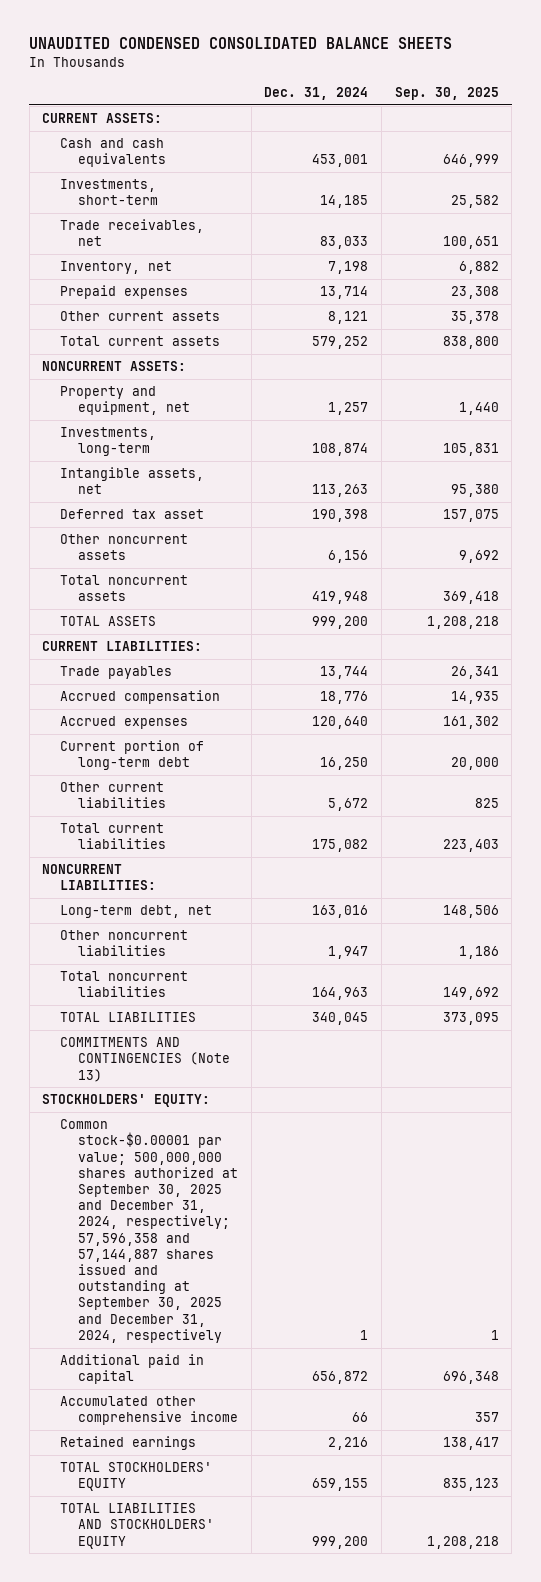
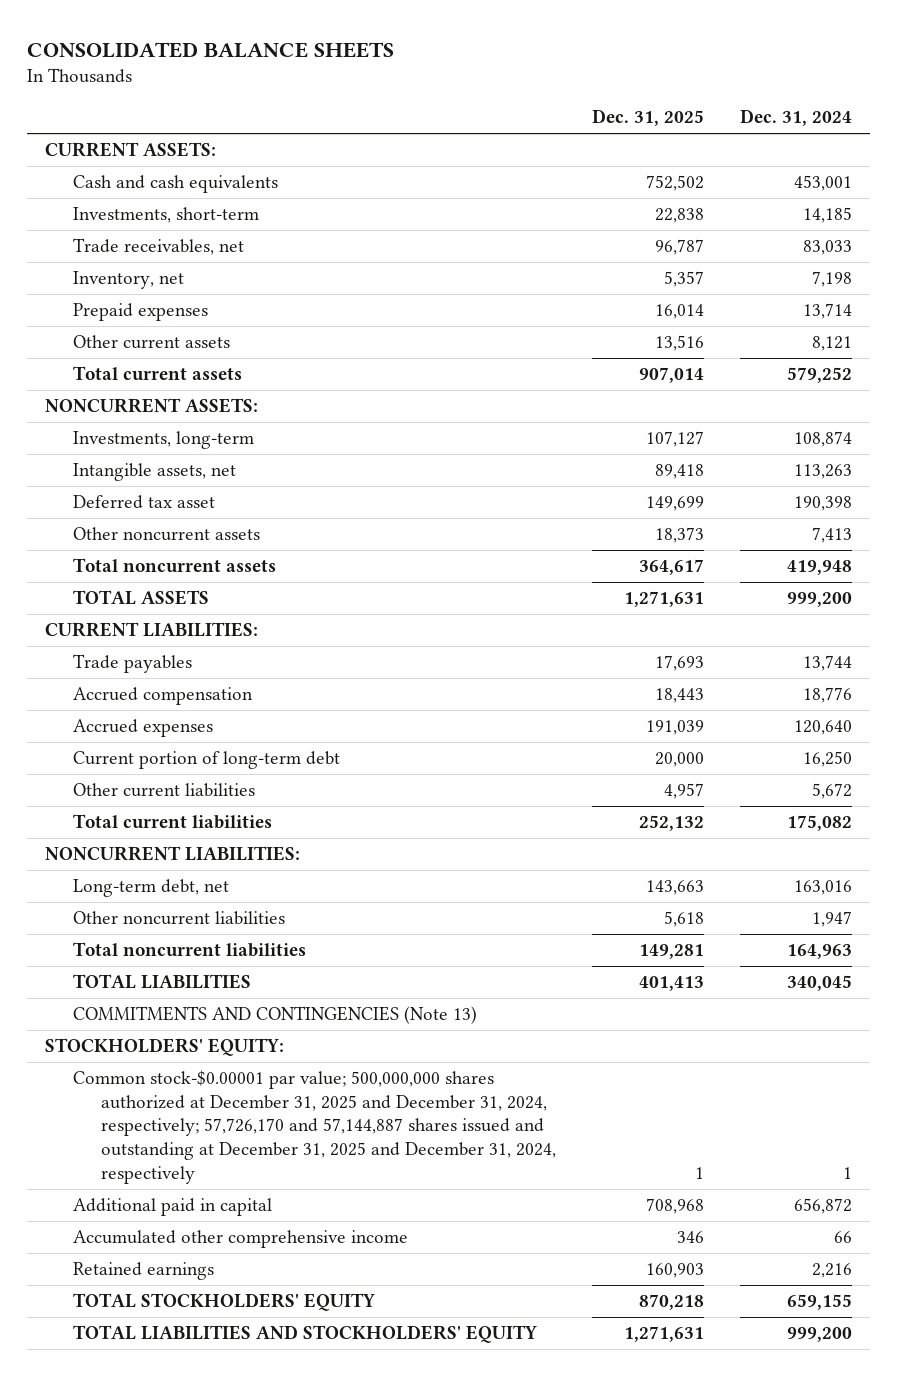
- UNAUDITED CONDENSED CONSOLIDATED BALANCE SHEETS
+ CONSOLIDATED BALANCE SHEETS
- | Dec. 31, 2024 | Sep. 30, 2025
+ | Dec. 31, 2025 | Dec. 31, 2024
- Property and equipment, net | 1,257 | 1,440
- Other noncurrent assets | 6,156 | 9,692
+ Other noncurrent assets | 18,373 | 7,413
- Common stock-$0.00001 par value; 500,000,000 shares authorized at September 30, 2025 and December 31, 2024, respectively; 57,596,358 and 57,144,887 shares issued and outstanding at September 30, 2025 and December 31, 2024, respectively | 1 | 1
+ Common stock-$0.00001 par value; 500,000,000 shares authorized at December 31, 2025 and December 31, 2024, respectively; 57,726,170 and 57,144,887 shares issued and outstanding at December 31, 2025 and December 31, 2024, respectively | 1 | 1

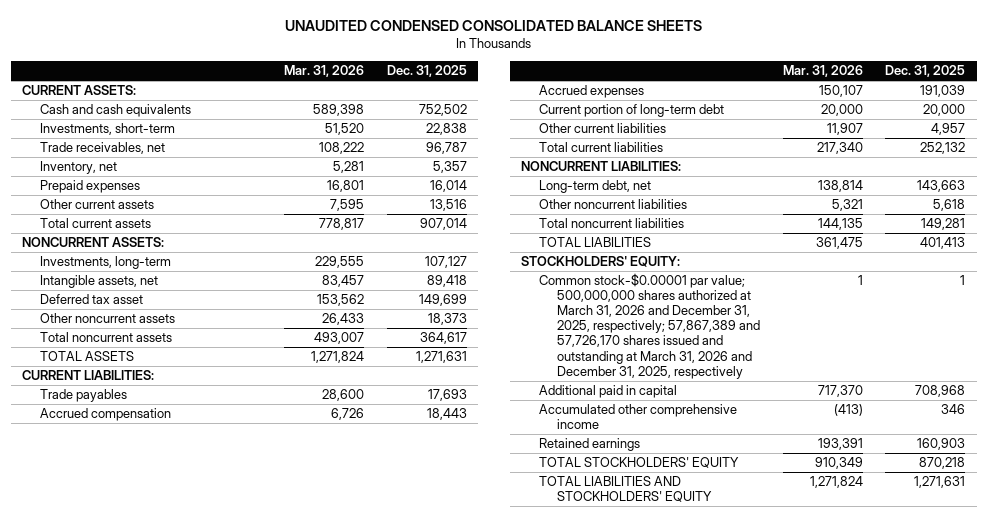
- CONSOLIDATED BALANCE SHEETS
+ UNAUDITED CONDENSED CONSOLIDATED BALANCE SHEETS
- | Dec. 31, 2025 | Dec. 31, 2024
+ | Mar. 31, 2026 | Dec. 31, 2025
- COMMITMENTS AND CONTINGENCIES (Note 13)
- Common stock-$0.00001 par value; 500,000,000 shares authorized at December 31, 2025 and December 31, 2024, respectively; 57,726,170 and 57,144,887 shares issued and outstanding at December 31, 2025 and December 31, 2024, respectively | 1 | 1
+ Common stock-$0.00001 par value; 500,000,000 shares authorized at March 31, 2026 and December 31, 2025, respectively; 57,867,389 and 57,726,170 shares issued and outstanding at March 31, 2026 and December 31, 2025, respectively | 1 | 1

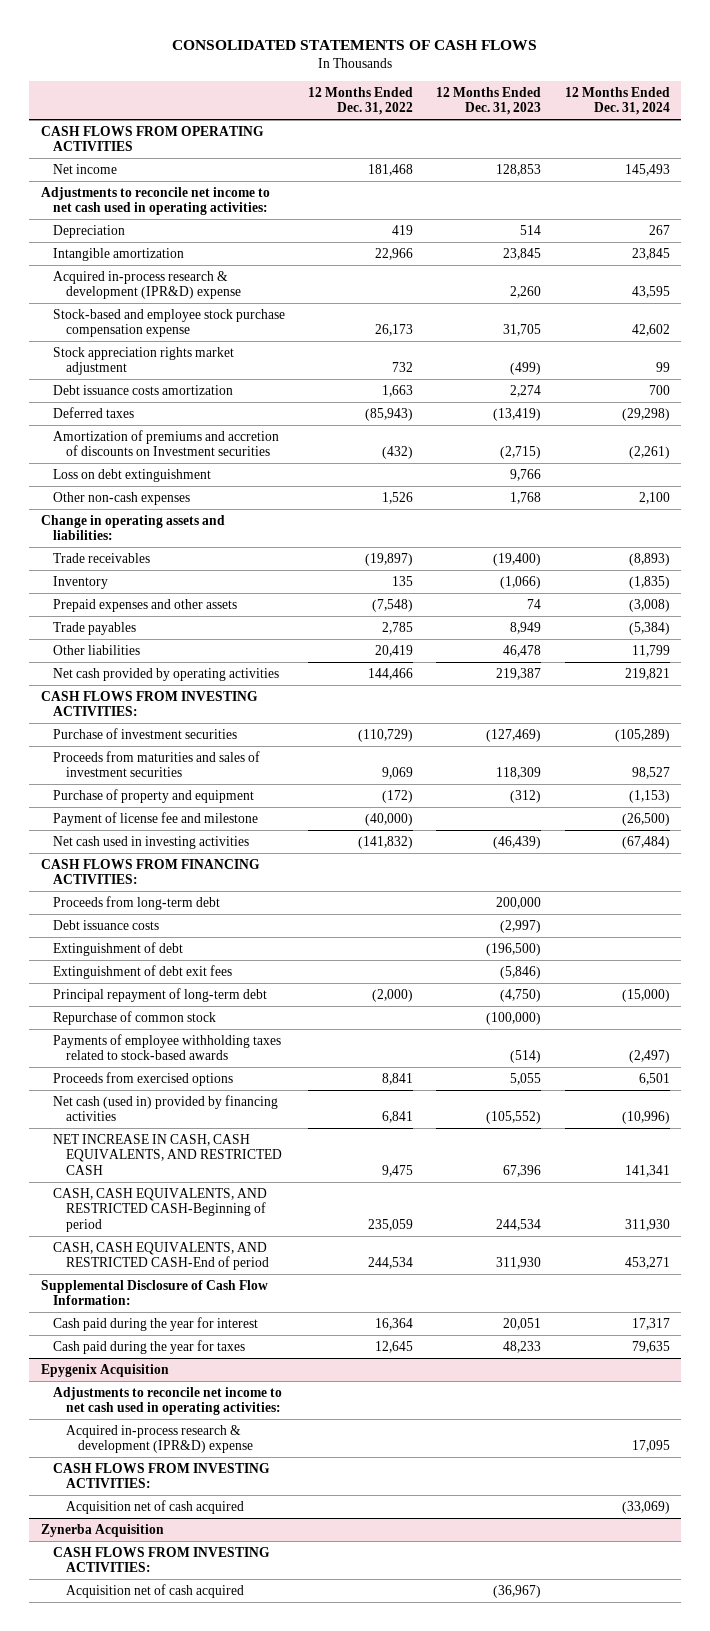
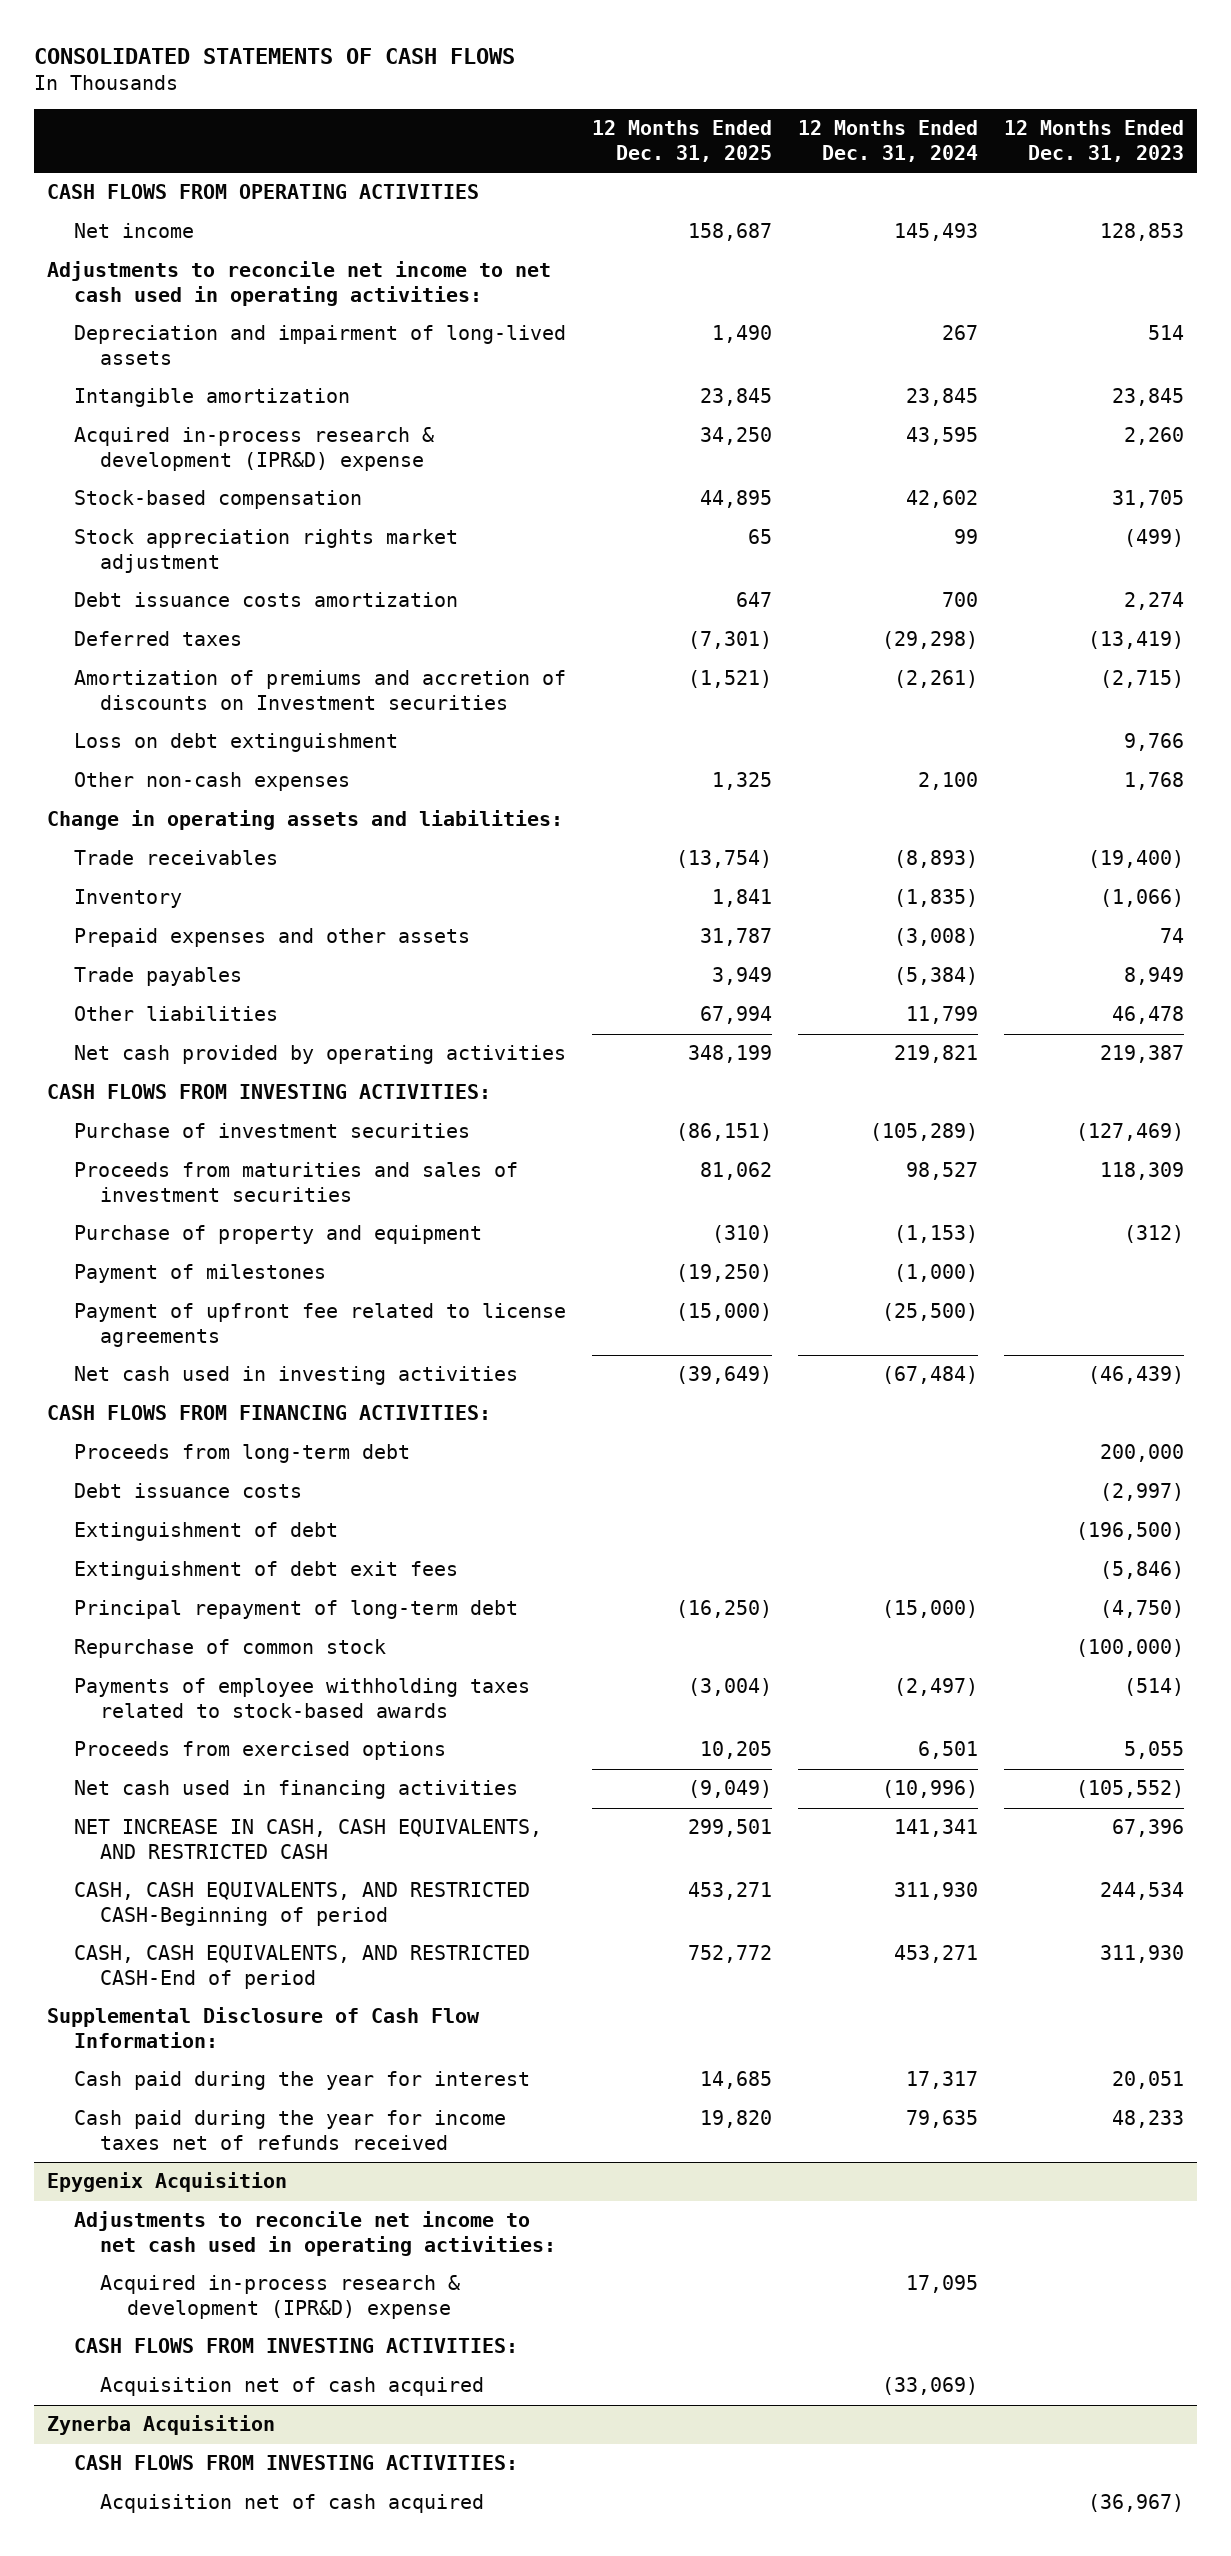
- | 12 Months Ended Dec. 31, 2022 | 12 Months Ended Dec. 31, 2023 | 12 Months Ended Dec. 31, 2024
+ | 12 Months Ended Dec. 31, 2025 | 12 Months Ended Dec. 31, 2024 | 12 Months Ended Dec. 31, 2023
- Depreciation | 419 | 514 | 267
+ Depreciation and impairment of long-lived assets | 1,490 | 267 | 514
- Stock-based and employee stock purchase compensation expense | 26,173 | 31,705 | 42,602
+ Stock-based compensation | 44,895 | 42,602 | 31,705
- Payment of license fee and milestone | (40,000) | | (26,500)
+ Payment of milestones | (19,250) | (1,000) |
+ Payment of upfront fee related to license agreements | (15,000) | (25,500) |
- Net cash (used in) provided by financing activities | 6,841 | (105,552) | (10,996)
+ Net cash used in financing activities | (9,049) | (10,996) | (105,552)
- Cash paid during the year for taxes | 12,645 | 48,233 | 79,635
+ Cash paid during the year for income taxes net of refunds received | 19,820 | 79,635 | 48,233

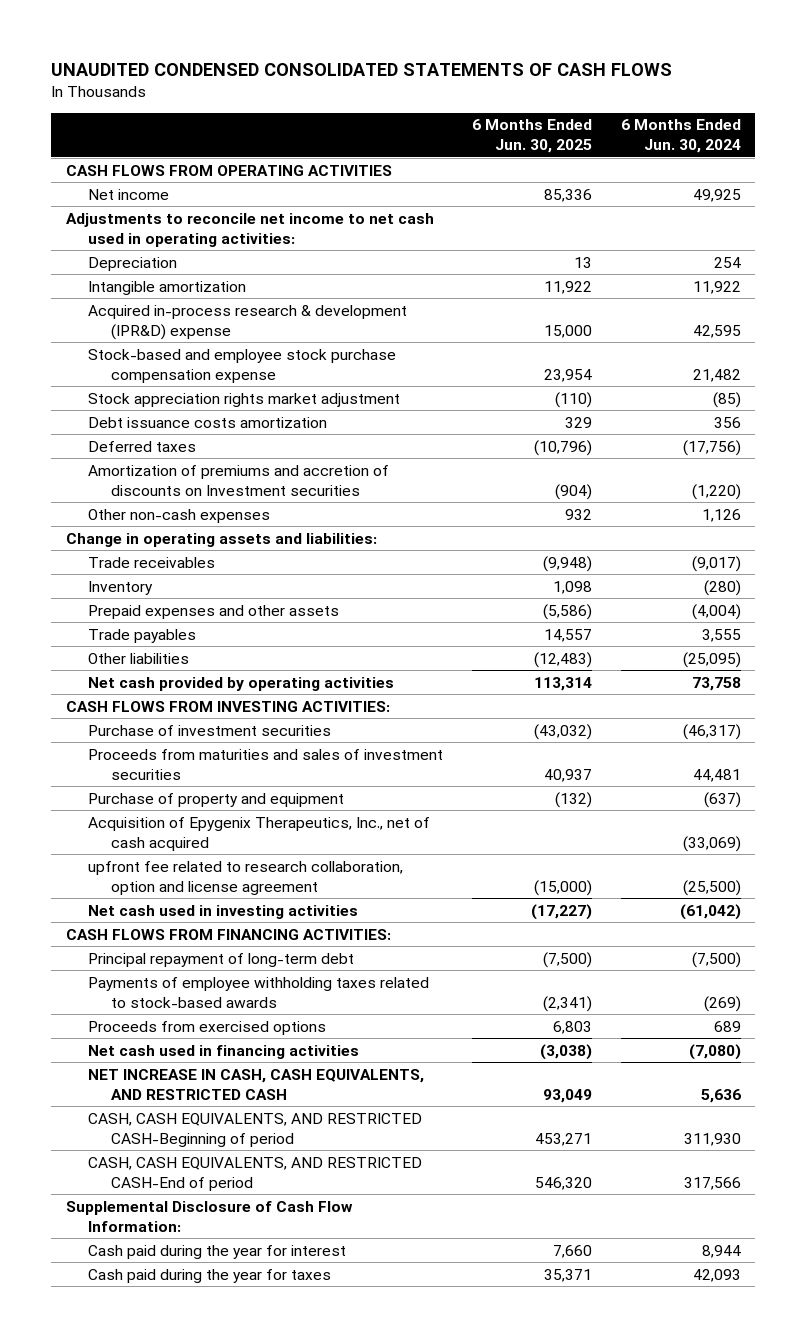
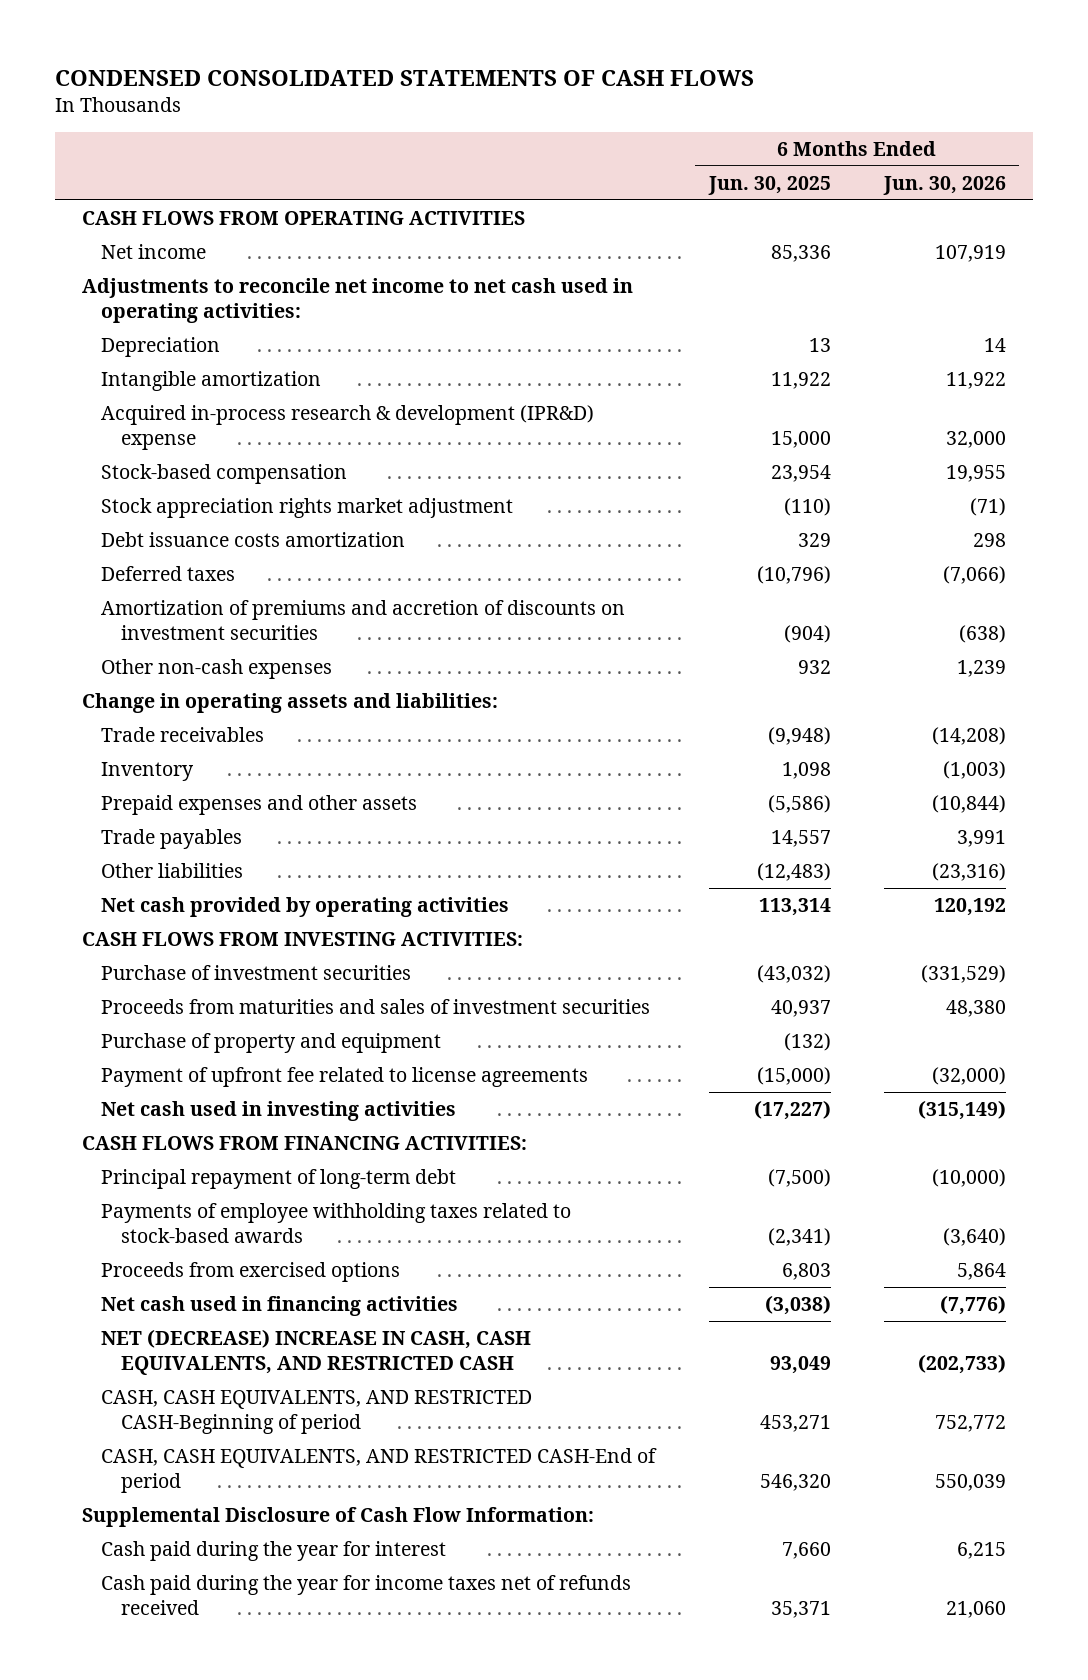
- UNAUDITED CONDENSED CONSOLIDATED STATEMENTS OF CASH FLOWS
+ CONDENSED CONSOLIDATED STATEMENTS OF CASH FLOWS
- | 6 Months Ended Jun. 30, 2025 | 6 Months Ended Jun. 30, 2024
+ | 6 Months Ended Jun. 30, 2025 | 6 Months Ended Jun. 30, 2026
- Stock-based and employee stock purchase compensation expense | 23,954 | 21,482
+ Stock-based compensation | 23,954 | 19,955
- Amortization of premiums and accretion of discounts on Investment securities | (904) | (1,220)
+ Amortization of premiums and accretion of discounts on investment securities | (904) | (638)
- Acquisition of Epygenix Therapeutics, Inc., net of cash acquired | | (33,069)
- upfront fee related to research collaboration, option and license agreement | (15,000) | (25,500)
+ Payment of upfront fee related to license agreements | (15,000) | (32,000)
- NET INCREASE IN CASH, CASH EQUIVALENTS, AND RESTRICTED CASH | 93,049 | 5,636
+ NET (DECREASE) INCREASE IN CASH, CASH EQUIVALENTS, AND RESTRICTED CASH | 93,049 | (202,733)
- Cash paid during the year for taxes | 35,371 | 42,093
+ Cash paid during the year for income taxes net of refunds received | 35,371 | 21,060

